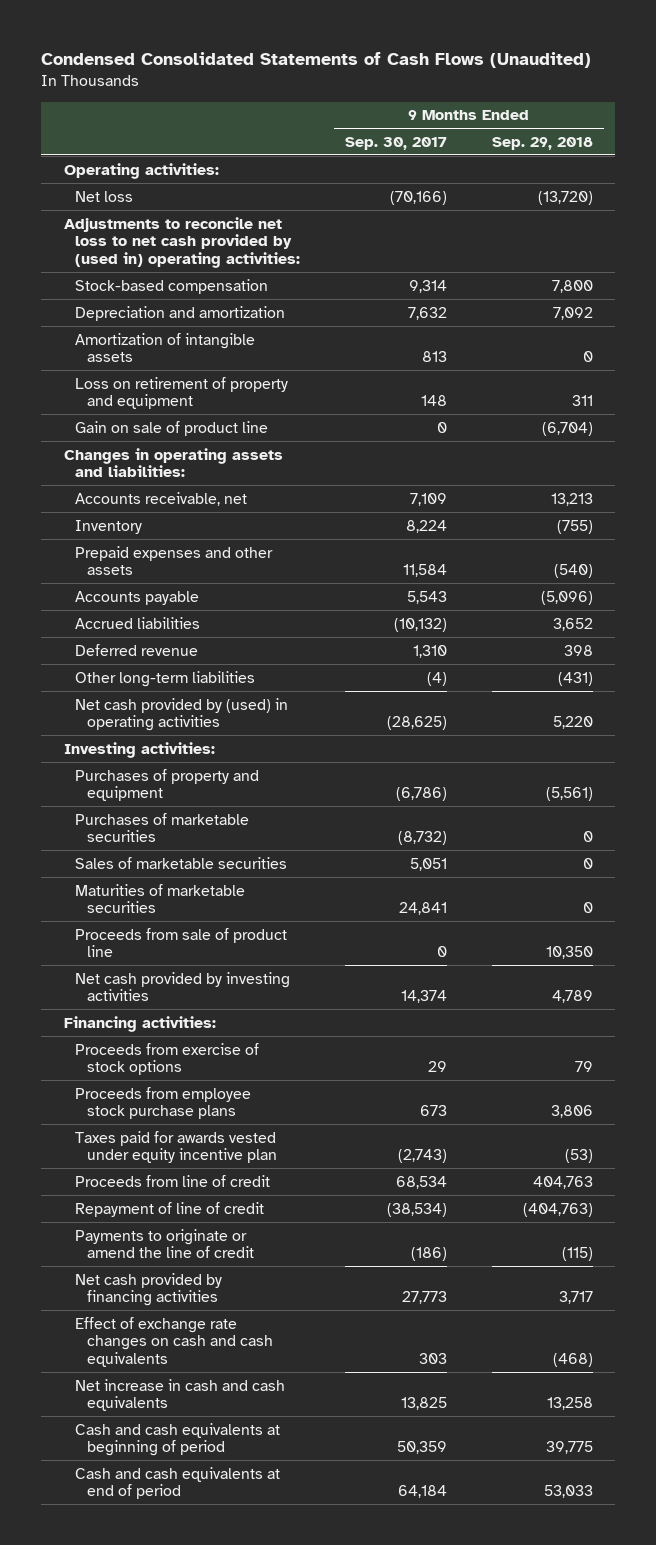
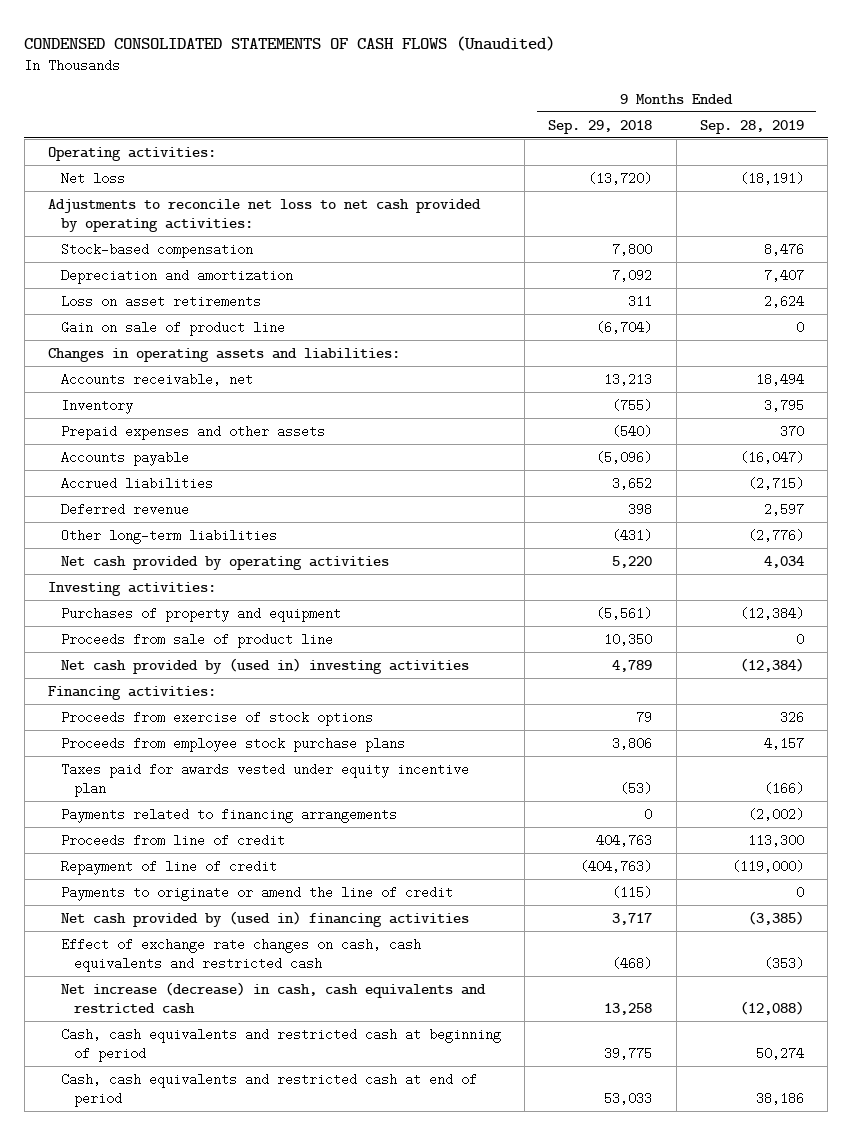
- Condensed Consolidated Statements of Cash Flows (Unaudited)
+ CONDENSED CONSOLIDATED STATEMENTS OF CASH FLOWS (Unaudited)
- | 9 Months Ended Sep. 30, 2017 | 9 Months Ended Sep. 29, 2018
+ | 9 Months Ended Sep. 29, 2018 | 9 Months Ended Sep. 28, 2019
- Adjustments to reconcile net loss to net cash provided by (used in) operating activities:
+ Adjustments to reconcile net loss to net cash provided by operating activities:
- Amortization of intangible assets | 813 | 0
- Loss on retirement of property and equipment | 148 | 311
+ Loss on asset retirements | 311 | 2,624
- Net cash provided by (used) in operating activities | (28,625) | 5,220
+ Net cash provided by operating activities | 5,220 | 4,034
- Purchases of marketable securities | (8,732) | 0
- Sales of marketable securities | 5,051 | 0
- Maturities of marketable securities | 24,841 | 0
- Net cash provided by investing activities | 14,374 | 4,789
+ Net cash provided by (used in) investing activities | 4,789 | (12,384)
+ Payments related to financing arrangements | 0 | (2,002)
- Net cash provided by financing activities | 27,773 | 3,717
- Effect of exchange rate changes on cash and cash equivalents | 303 | (468)
- Net increase in cash and cash equivalents | 13,825 | 13,258
- Cash and cash equivalents at beginning of period | 50,359 | 39,775
- Cash and cash equivalents at end of period | 64,184 | 53,033
+ Net cash provided by (used in) financing activities | 3,717 | (3,385)
+ Effect of exchange rate changes on cash, cash equivalents and restricted cash | (468) | (353)
+ Net increase (decrease) in cash, cash equivalents and restricted cash | 13,258 | (12,088)
+ Cash, cash equivalents and restricted cash at beginning of period | 39,775 | 50,274
+ Cash, cash equivalents and restricted cash at end of period | 53,033 | 38,186

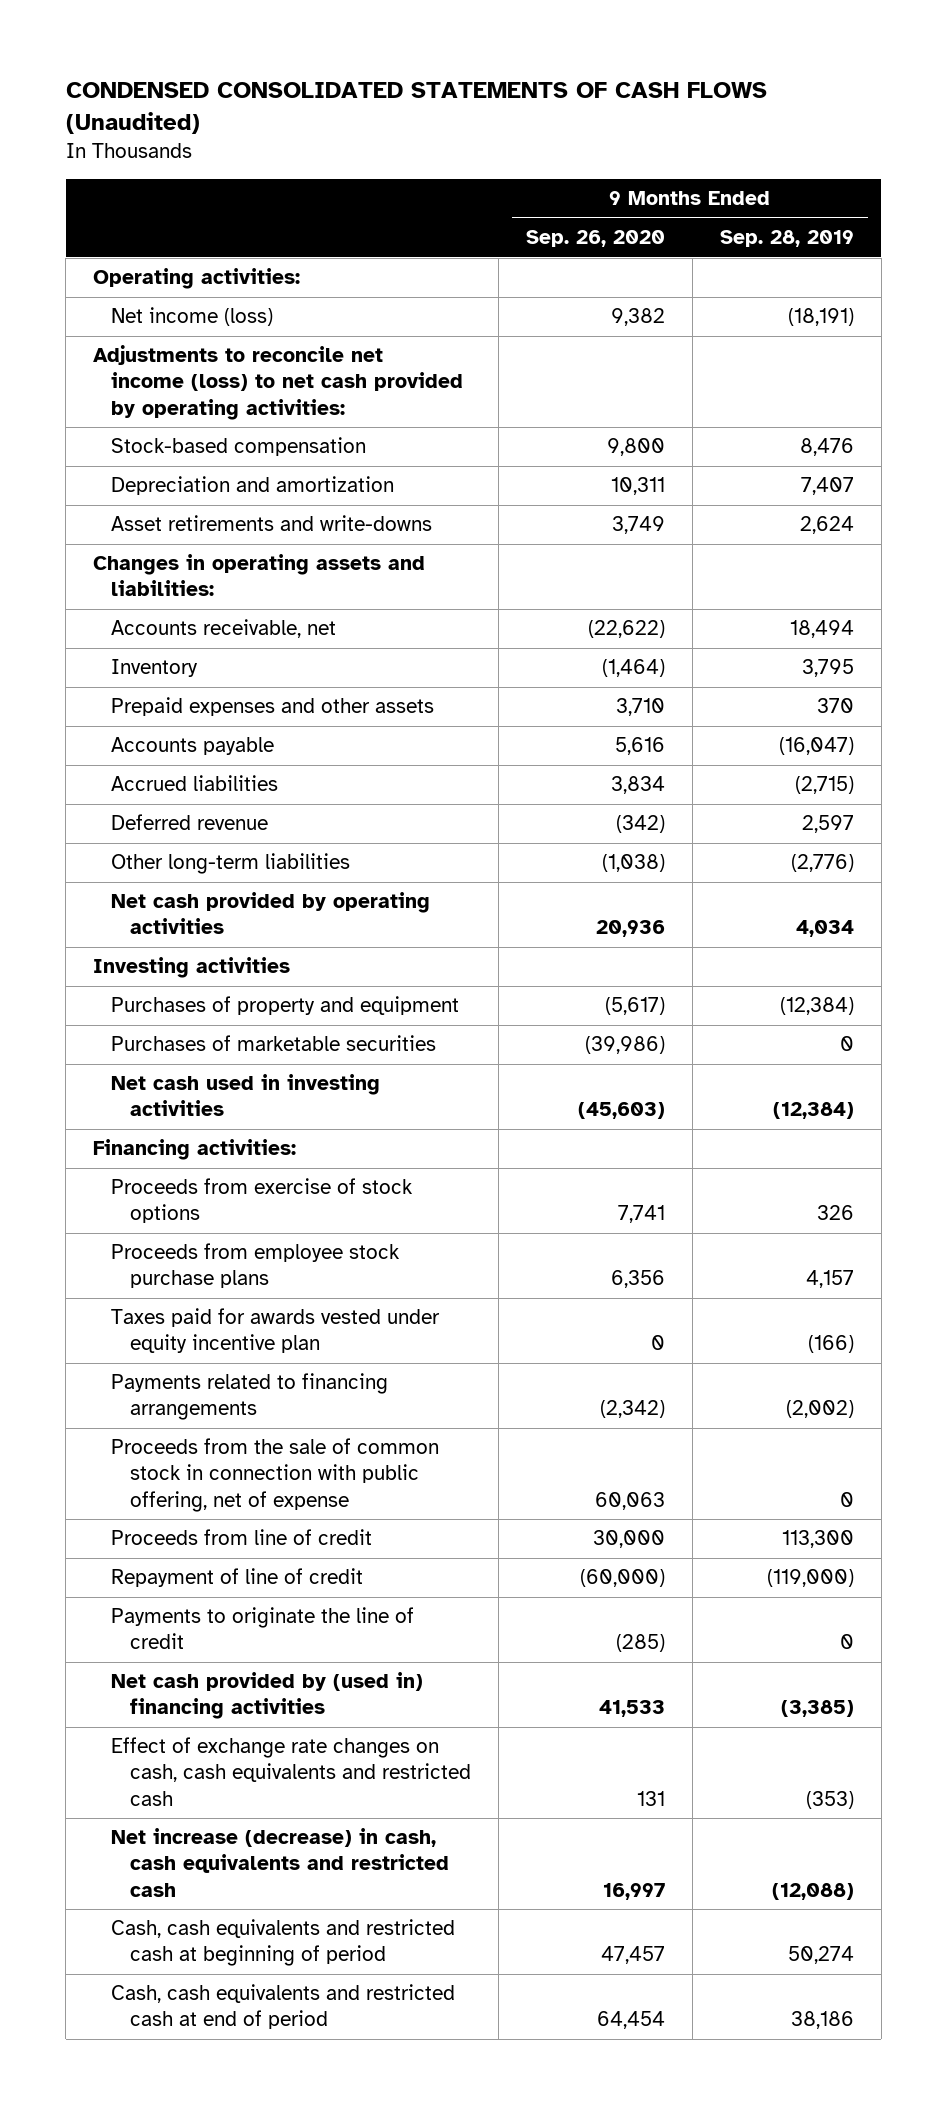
- | 9 Months Ended Sep. 29, 2018 | 9 Months Ended Sep. 28, 2019
+ | 9 Months Ended Sep. 26, 2020 | 9 Months Ended Sep. 28, 2019
- Net loss | (13,720) | (18,191)
- Adjustments to reconcile net loss to net cash provided by operating activities:
+ Net income (loss) | 9,382 | (18,191)
+ Adjustments to reconcile net income (loss) to net cash provided by operating activities:
- Loss on asset retirements | 311 | 2,624
- Gain on sale of product line | (6,704) | 0
+ Asset retirements and write-downs | 3,749 | 2,624
- Investing activities:
+ Investing activities
- Proceeds from sale of product line | 10,350 | 0
- Net cash provided by (used in) investing activities | 4,789 | (12,384)
+ Purchases of marketable securities | (39,986) | 0
+ Net cash used in investing activities | (45,603) | (12,384)
+ Proceeds from the sale of common stock in connection with public offering, net of expense | 60,063 | 0
- Payments to originate or amend the line of credit | (115) | 0
+ Payments to originate the line of credit | (285) | 0

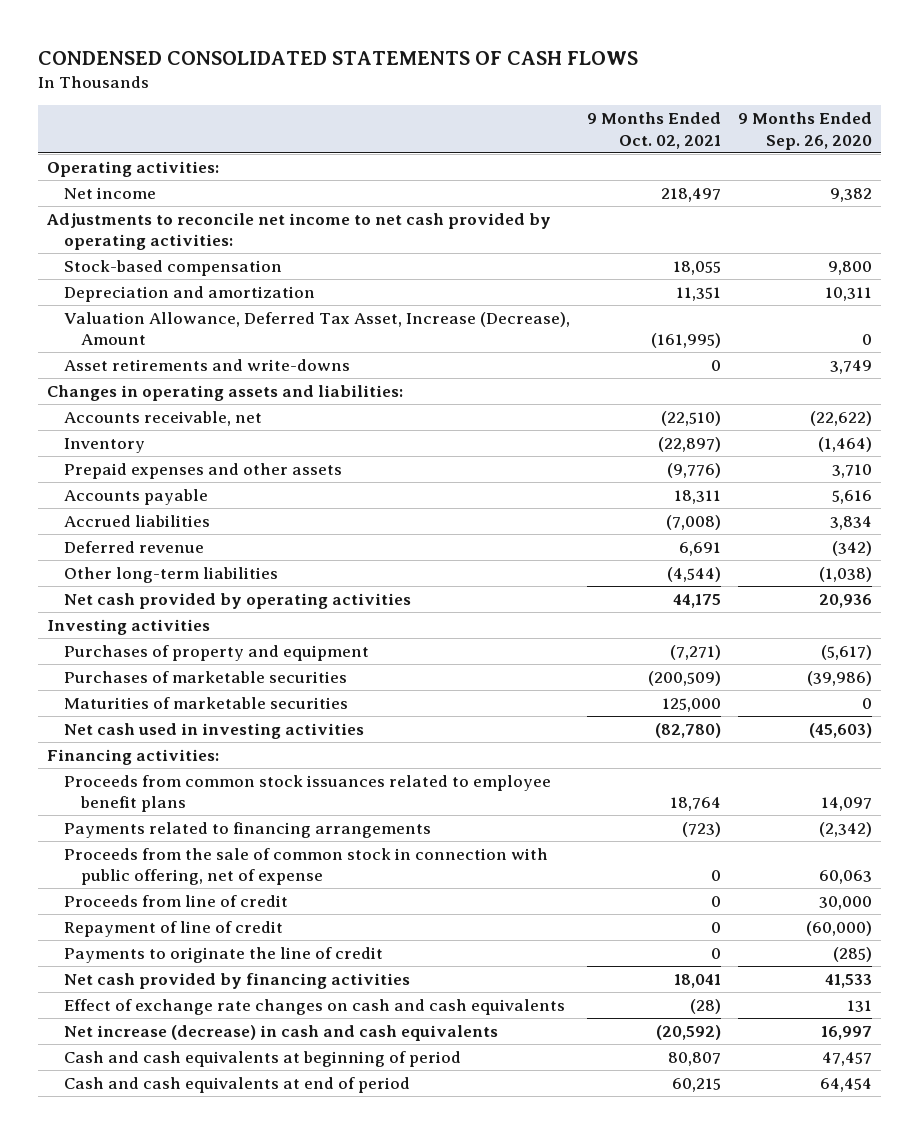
- CONDENSED CONSOLIDATED STATEMENTS OF CASH FLOWS (Unaudited)
+ CONDENSED CONSOLIDATED STATEMENTS OF CASH FLOWS
- | 9 Months Ended Sep. 26, 2020 | 9 Months Ended Sep. 28, 2019
+ | 9 Months Ended Oct. 02, 2021 | 9 Months Ended Sep. 26, 2020
- Net income (loss) | 9,382 | (18,191)
- Adjustments to reconcile net income (loss) to net cash provided by operating activities:
+ Net income | 218,497 | 9,382
+ Adjustments to reconcile net income to net cash provided by operating activities:
+ Valuation Allowance, Deferred Tax Asset, Increase (Decrease), Amount | (161,995) | 0
+ Maturities of marketable securities | 125,000 | 0
- Proceeds from exercise of stock options | 7,741 | 326
- Proceeds from employee stock purchase plans | 6,356 | 4,157
- Taxes paid for awards vested under equity incentive plan | 0 | (166)
+ Proceeds from common stock issuances related to employee benefit plans | 18,764 | 14,097
- Net cash provided by (used in) financing activities | 41,533 | (3,385)
- Effect of exchange rate changes on cash, cash equivalents and restricted cash | 131 | (353)
- Net increase (decrease) in cash, cash equivalents and restricted cash | 16,997 | (12,088)
- Cash, cash equivalents and restricted cash at beginning of period | 47,457 | 50,274
- Cash, cash equivalents and restricted cash at end of period | 64,454 | 38,186
+ Net cash provided by financing activities | 18,041 | 41,533
+ Effect of exchange rate changes on cash and cash equivalents | (28) | 131
+ Net increase (decrease) in cash and cash equivalents | (20,592) | 16,997
+ Cash and cash equivalents at beginning of period | 80,807 | 47,457
+ Cash and cash equivalents at end of period | 60,215 | 64,454

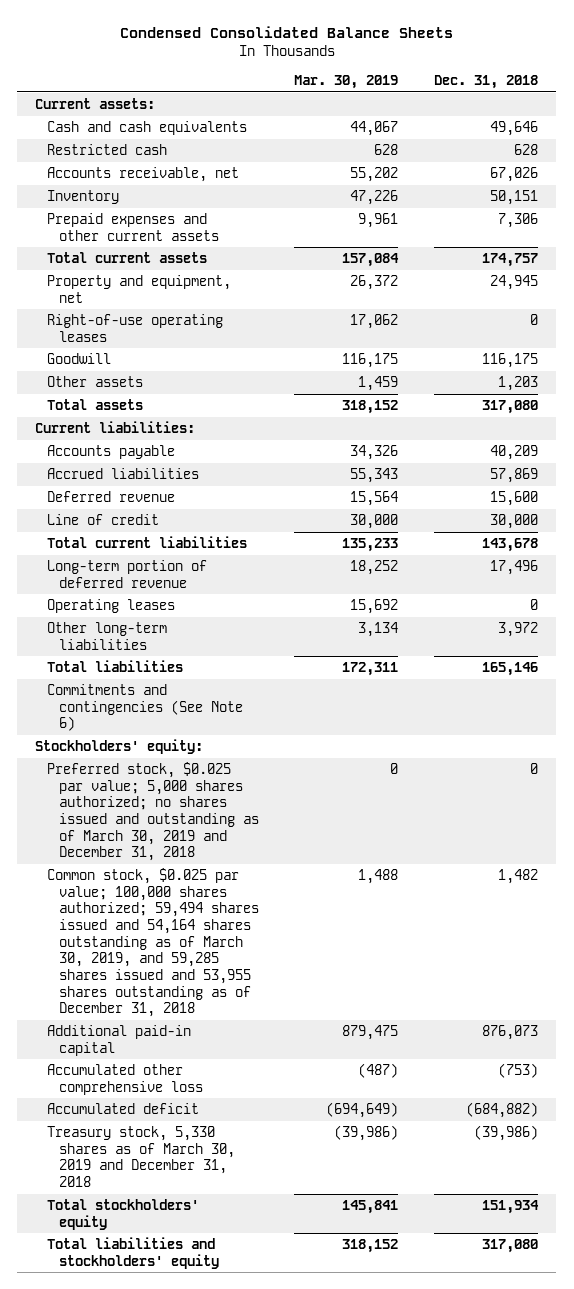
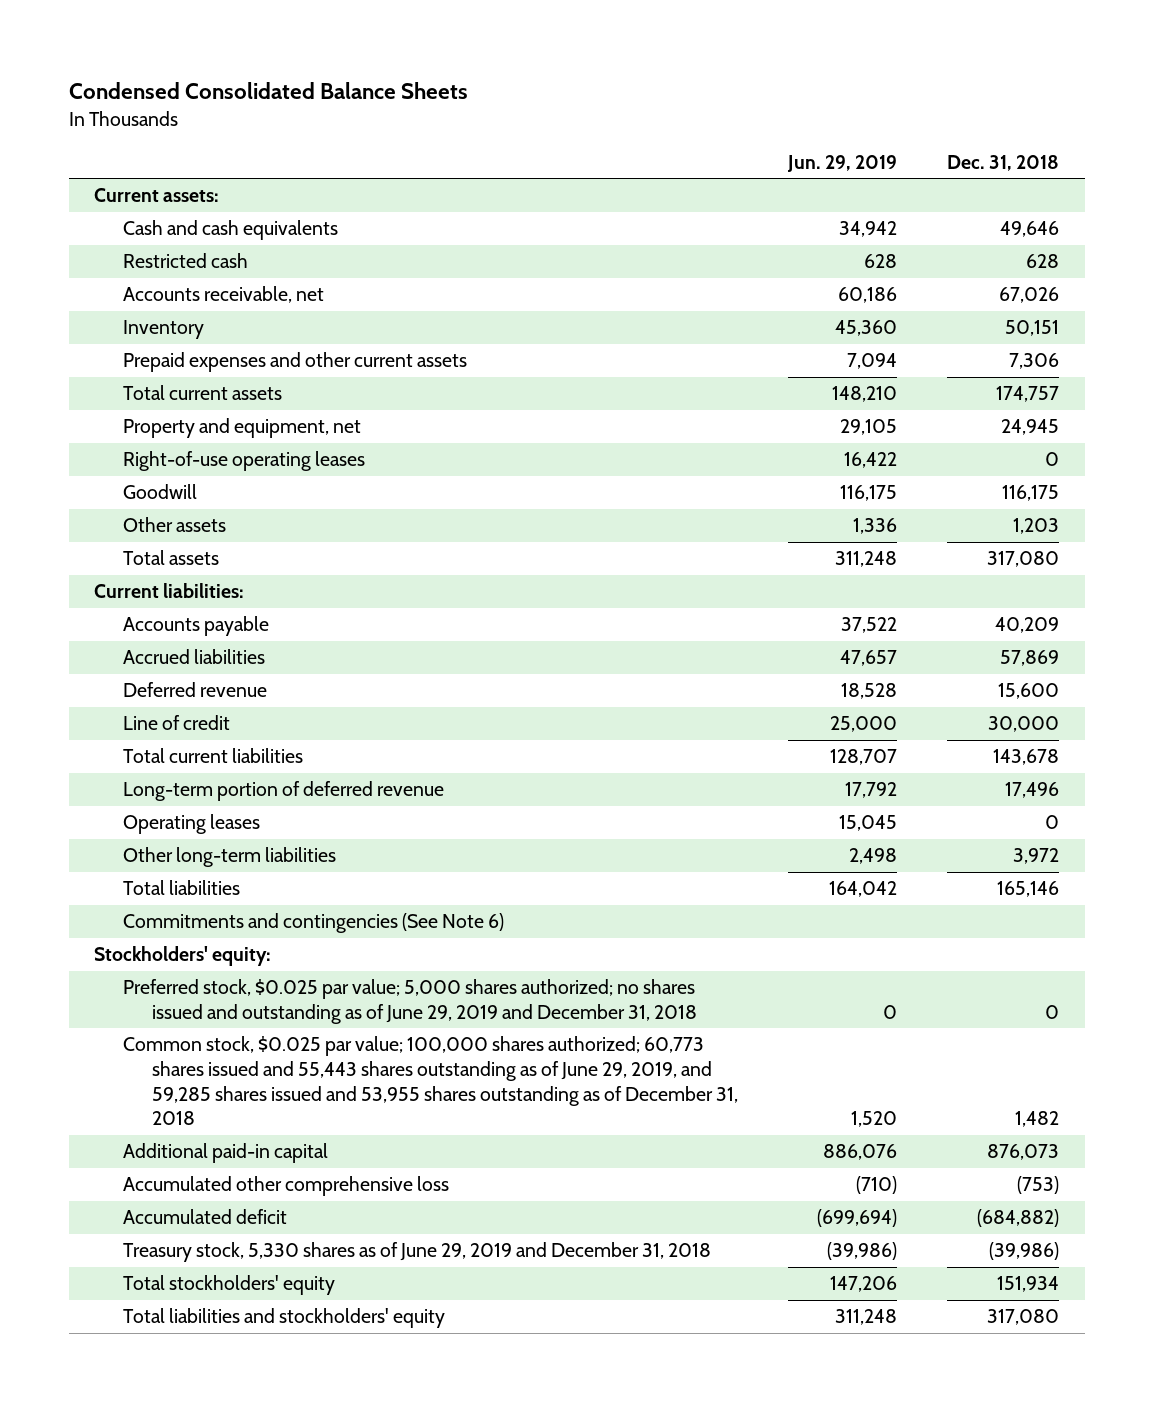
- | Mar. 30, 2019 | Dec. 31, 2018
+ | Jun. 29, 2019 | Dec. 31, 2018
- Preferred stock, $0.025 par value; 5,000 shares authorized; no shares issued and outstanding as of March 30, 2019 and December 31, 2018 | 0 | 0
- Common stock, $0.025 par value; 100,000 shares authorized; 59,494 shares issued and 54,164 shares outstanding as of March 30, 2019, and 59,285 shares issued and 53,955 shares outstanding as of December 31, 2018 | 1,488 | 1,482
+ Preferred stock, $0.025 par value; 5,000 shares authorized; no shares issued and outstanding as of June 29, 2019 and December 31, 2018 | 0 | 0
+ Common stock, $0.025 par value; 100,000 shares authorized; 60,773 shares issued and 55,443 shares outstanding as of June 29, 2019, and 59,285 shares issued and 53,955 shares outstanding as of December 31, 2018 | 1,520 | 1,482
- Treasury stock, 5,330 shares as of March 30, 2019 and December 31, 2018 | (39,986) | (39,986)
+ Treasury stock, 5,330 shares as of June 29, 2019 and December 31, 2018 | (39,986) | (39,986)

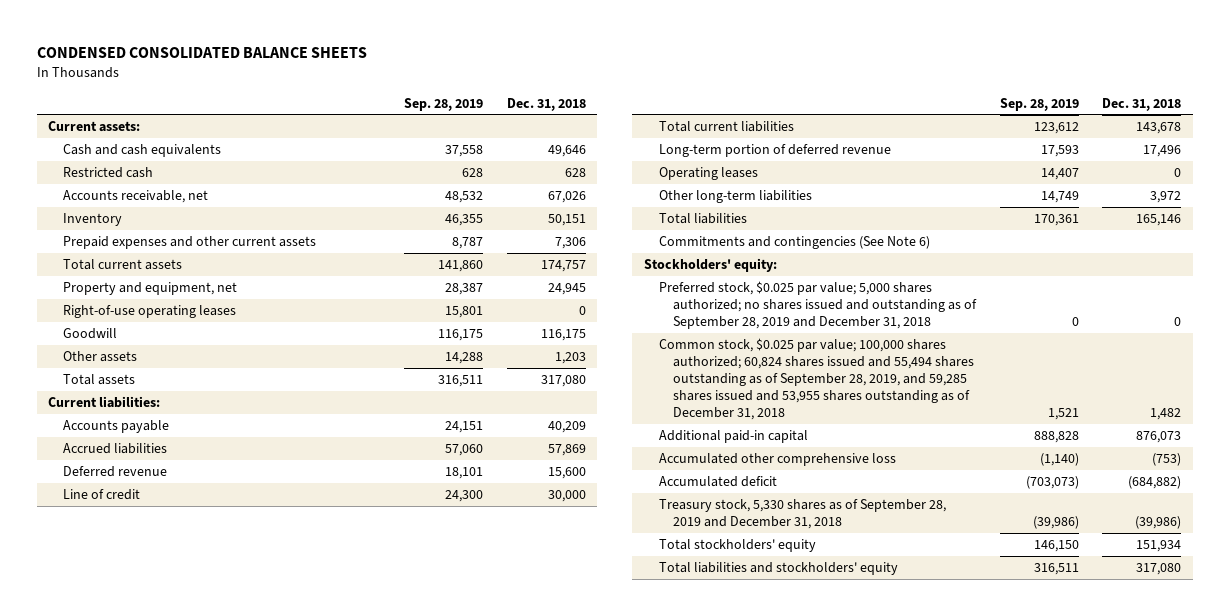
- Condensed Consolidated Balance Sheets
+ CONDENSED CONSOLIDATED BALANCE SHEETS
- | Jun. 29, 2019 | Dec. 31, 2018
+ | Sep. 28, 2019 | Dec. 31, 2018
- Preferred stock, $0.025 par value; 5,000 shares authorized; no shares issued and outstanding as of June 29, 2019 and December 31, 2018 | 0 | 0
- Common stock, $0.025 par value; 100,000 shares authorized; 60,773 shares issued and 55,443 shares outstanding as of June 29, 2019, and 59,285 shares issued and 53,955 shares outstanding as of December 31, 2018 | 1,520 | 1,482
+ Preferred stock, $0.025 par value; 5,000 shares authorized; no shares issued and outstanding as of September 28, 2019 and December 31, 2018 | 0 | 0
+ Common stock, $0.025 par value; 100,000 shares authorized; 60,824 shares issued and 55,494 shares outstanding as of September 28, 2019, and 59,285 shares issued and 53,955 shares outstanding as of December 31, 2018 | 1,521 | 1,482
- Treasury stock, 5,330 shares as of June 29, 2019 and December 31, 2018 | (39,986) | (39,986)
+ Treasury stock, 5,330 shares as of September 28, 2019 and December 31, 2018 | (39,986) | (39,986)

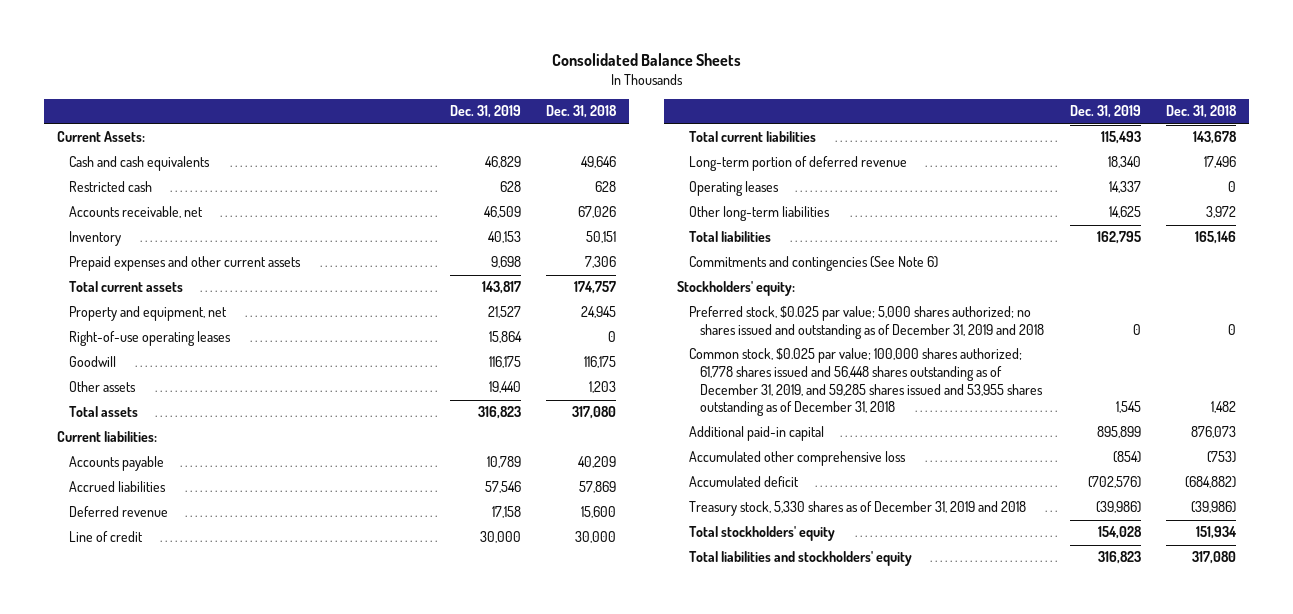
- CONDENSED CONSOLIDATED BALANCE SHEETS
+ Consolidated Balance Sheets
- | Sep. 28, 2019 | Dec. 31, 2018
+ | Dec. 31, 2019 | Dec. 31, 2018
- Current assets:
+ Current Assets:
- Preferred stock, $0.025 par value; 5,000 shares authorized; no shares issued and outstanding as of September 28, 2019 and December 31, 2018 | 0 | 0
- Common stock, $0.025 par value; 100,000 shares authorized; 60,824 shares issued and 55,494 shares outstanding as of September 28, 2019, and 59,285 shares issued and 53,955 shares outstanding as of December 31, 2018 | 1,521 | 1,482
+ Preferred stock, $0.025 par value; 5,000 shares authorized; no shares issued and outstanding as of December 31, 2019 and 2018 | 0 | 0
+ Common stock, $0.025 par value; 100,000 shares authorized; 61,778 shares issued and 56,448 shares outstanding as of December 31, 2019, and 59,285 shares issued and 53,955 shares outstanding as of December 31, 2018 | 1,545 | 1,482
- Treasury stock, 5,330 shares as of September 28, 2019 and December 31, 2018 | (39,986) | (39,986)
+ Treasury stock, 5,330 shares as of December 31, 2019 and 2018 | (39,986) | (39,986)

